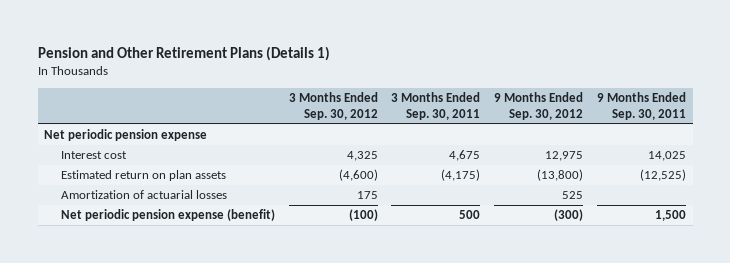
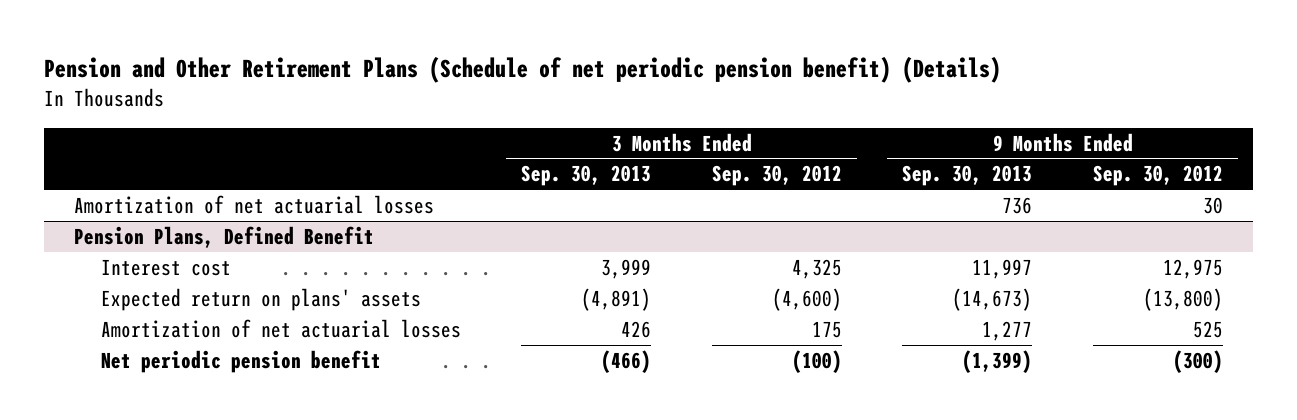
- Pension and Other Retirement Plans (Details 1)
+ Pension and Other Retirement Plans (Schedule of net periodic pension benefit) (Details)
- | 3 Months Ended Sep. 30, 2012 | 3 Months Ended Sep. 30, 2011 | 9 Months Ended Sep. 30, 2012 | 9 Months Ended Sep. 30, 2011
+ | 3 Months Ended Sep. 30, 2013 | 3 Months Ended Sep. 30, 2012 | 9 Months Ended Sep. 30, 2013 | 9 Months Ended Sep. 30, 2012
- Net periodic pension expense
+ Amortization of net actuarial losses | | | 736 | 30
+ Pension Plans, Defined Benefit
- Estimated return on plan assets | (4,600) | (4,175) | (13,800) | (12,525)
- Amortization of actuarial losses | 175 | | 525 |
- Net periodic pension expense (benefit) | (100) | 500 | (300) | 1,500
+ Expected return on plans' assets | (4,891) | (4,600) | (14,673) | (13,800)
+ Amortization of net actuarial losses | 426 | 175 | 1,277 | 525
+ Net periodic pension benefit | (466) | (100) | (1,399) | (300)

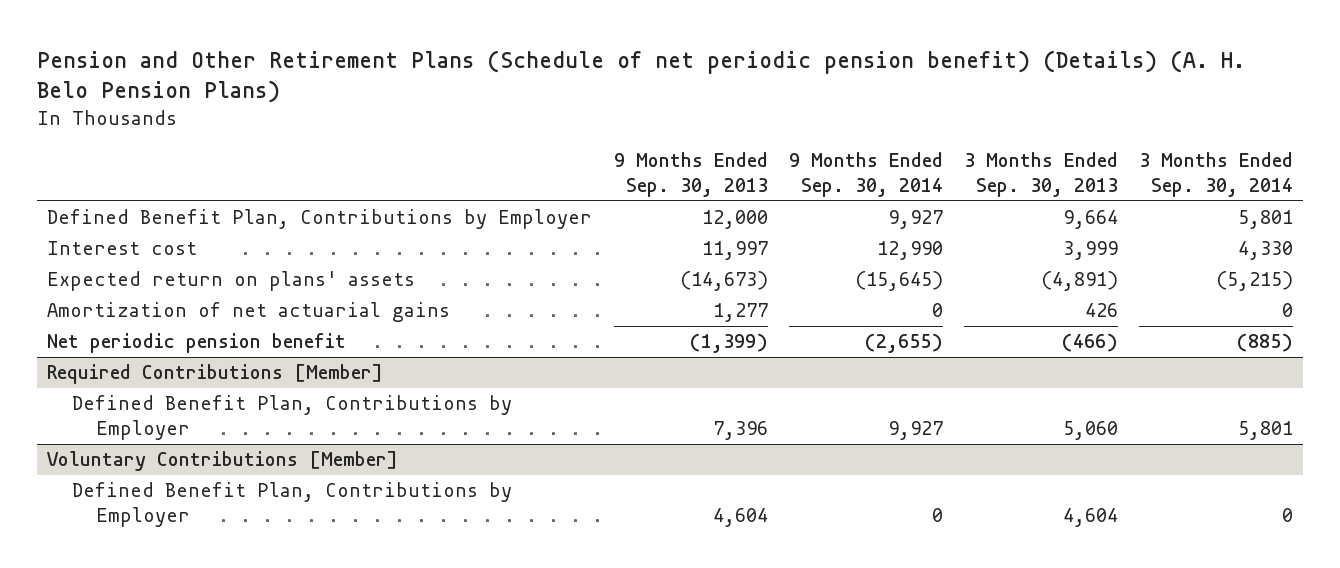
- Pension and Other Retirement Plans (Schedule of net periodic pension benefit) (Details)
+ Pension and Other Retirement Plans (Schedule of net periodic pension benefit) (Details) (A. H. Belo Pension Plans)
- | 3 Months Ended Sep. 30, 2013 | 3 Months Ended Sep. 30, 2012 | 9 Months Ended Sep. 30, 2013 | 9 Months Ended Sep. 30, 2012
+ | 9 Months Ended Sep. 30, 2013 | 9 Months Ended Sep. 30, 2014 | 3 Months Ended Sep. 30, 2013 | 3 Months Ended Sep. 30, 2014
- Amortization of net actuarial losses | | | 736 | 30
- Pension Plans, Defined Benefit
+ Defined Benefit Plan, Contributions by Employer | 12,000 | 9,927 | 9,664 | 5,801
- Amortization of net actuarial losses | 426 | 175 | 1,277 | 525
+ Amortization of net actuarial gains | 1,277 | 0 | 426 | 0
+ Required Contributions [Member]
+ Defined Benefit Plan, Contributions by Employer | 7,396 | 9,927 | 5,060 | 5,801
+ Voluntary Contributions [Member]
+ Defined Benefit Plan, Contributions by Employer | 4,604 | 0 | 4,604 | 0

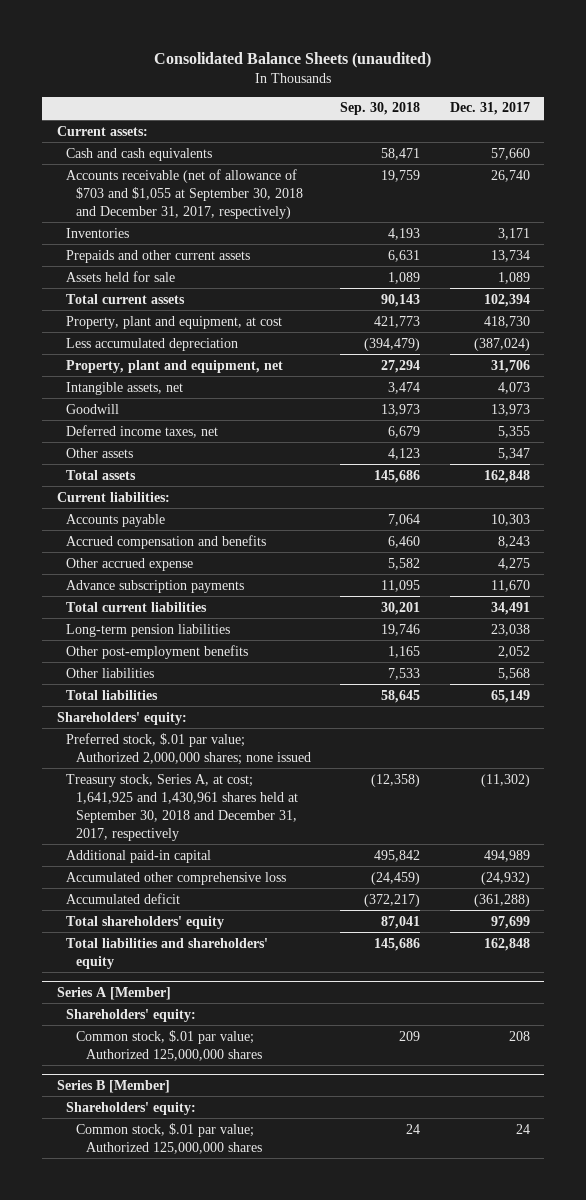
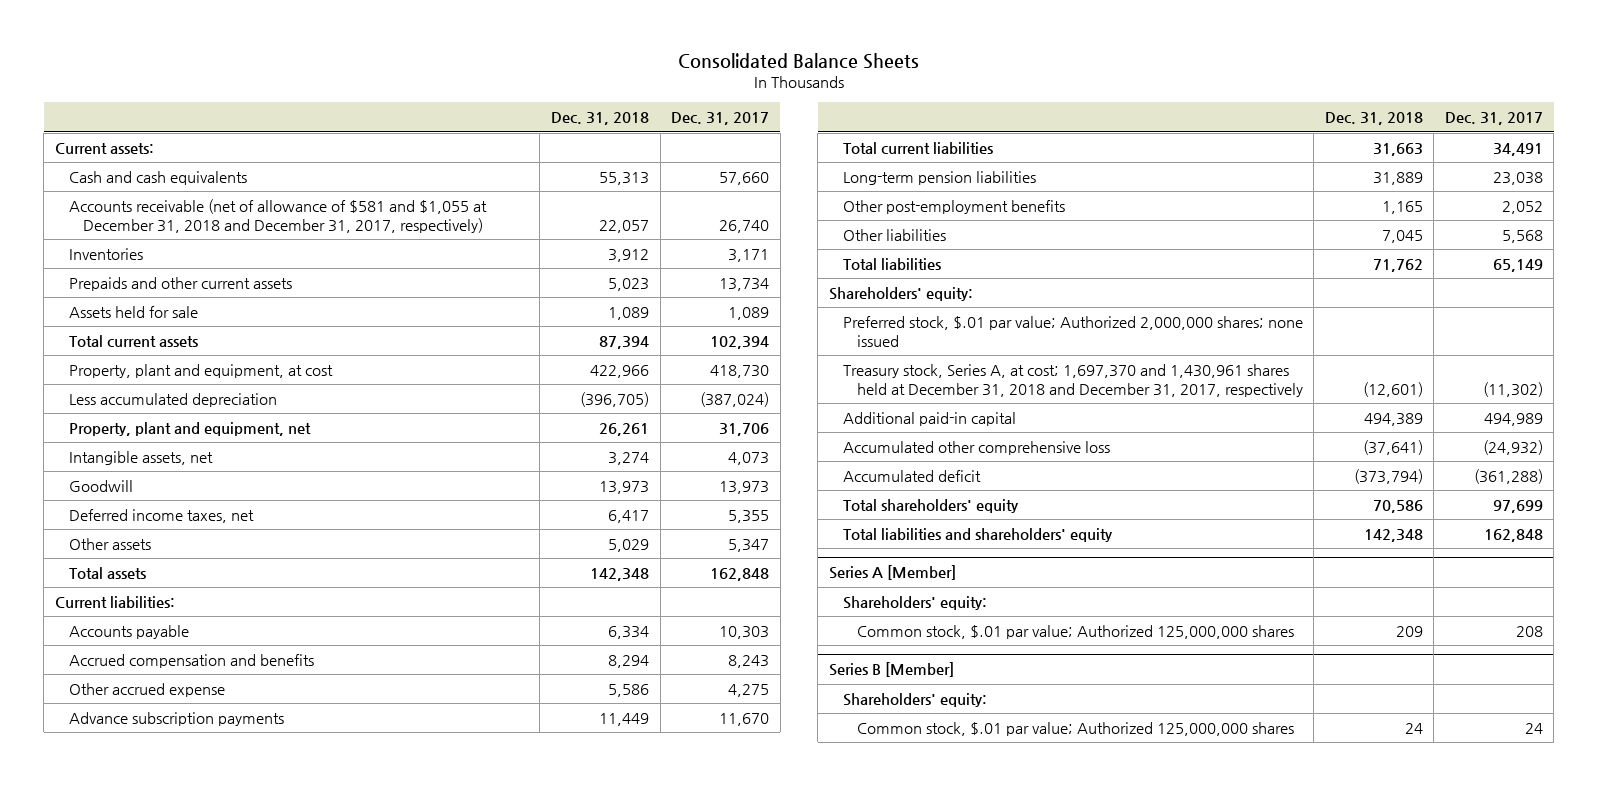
- Consolidated Balance Sheets (unaudited)
+ Consolidated Balance Sheets
- | Sep. 30, 2018 | Dec. 31, 2017
+ | Dec. 31, 2018 | Dec. 31, 2017
- Accounts receivable (net of allowance of $703 and $1,055 at September 30, 2018 and December 31, 2017, respectively) | 19,759 | 26,740
+ Accounts receivable (net of allowance of $581 and $1,055 at December 31, 2018 and December 31, 2017, respectively) | 22,057 | 26,740
- Treasury stock, Series A, at cost; 1,641,925 and 1,430,961 shares held at September 30, 2018 and December 31, 2017, respectively | (12,358) | (11,302)
+ Treasury stock, Series A, at cost; 1,697,370 and 1,430,961 shares held at December 31, 2018 and December 31, 2017, respectively | (12,601) | (11,302)

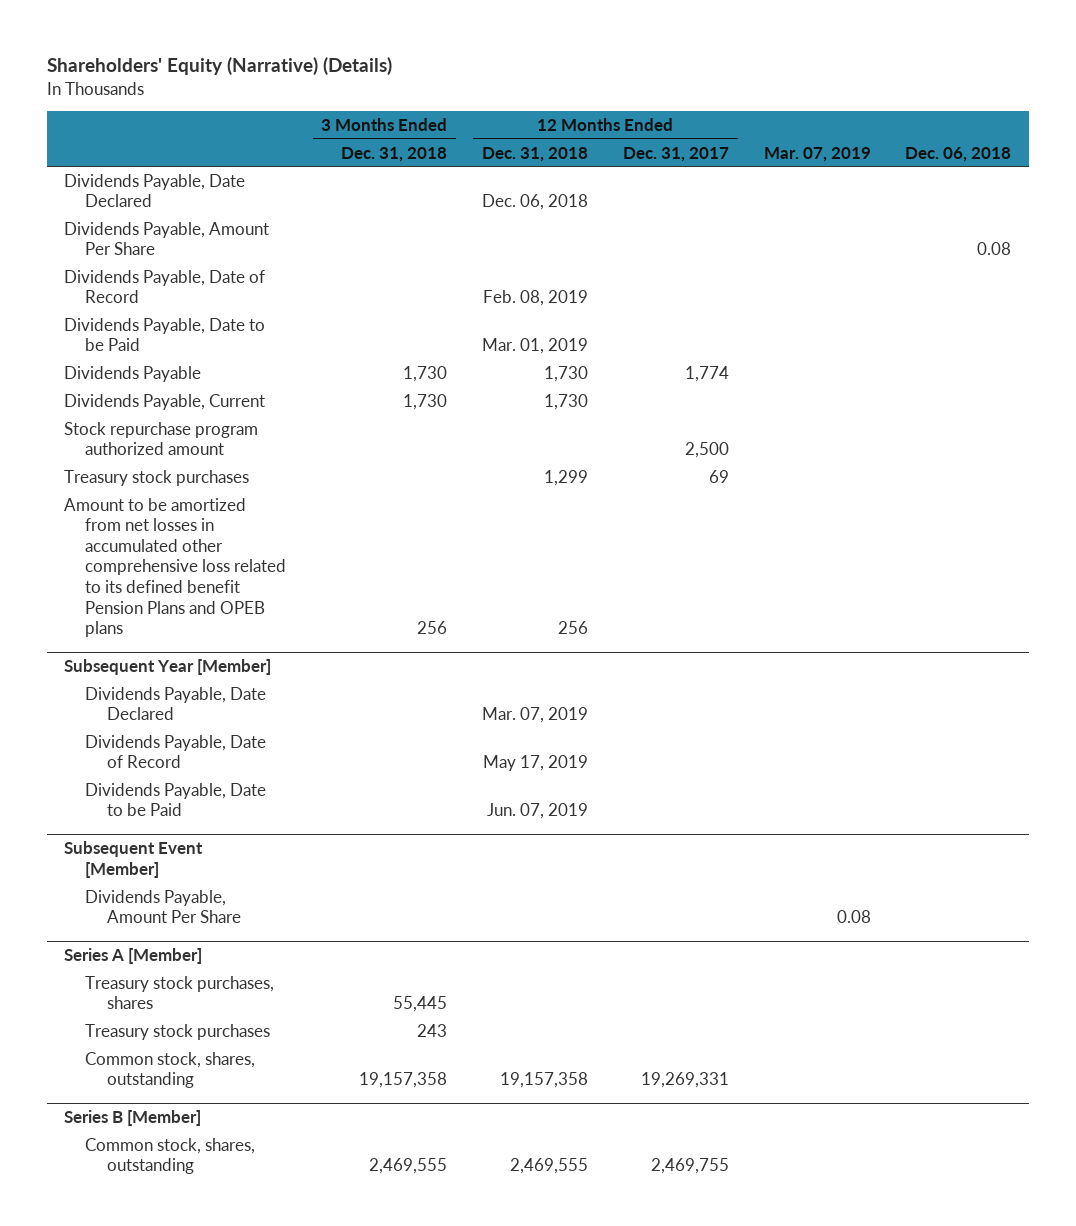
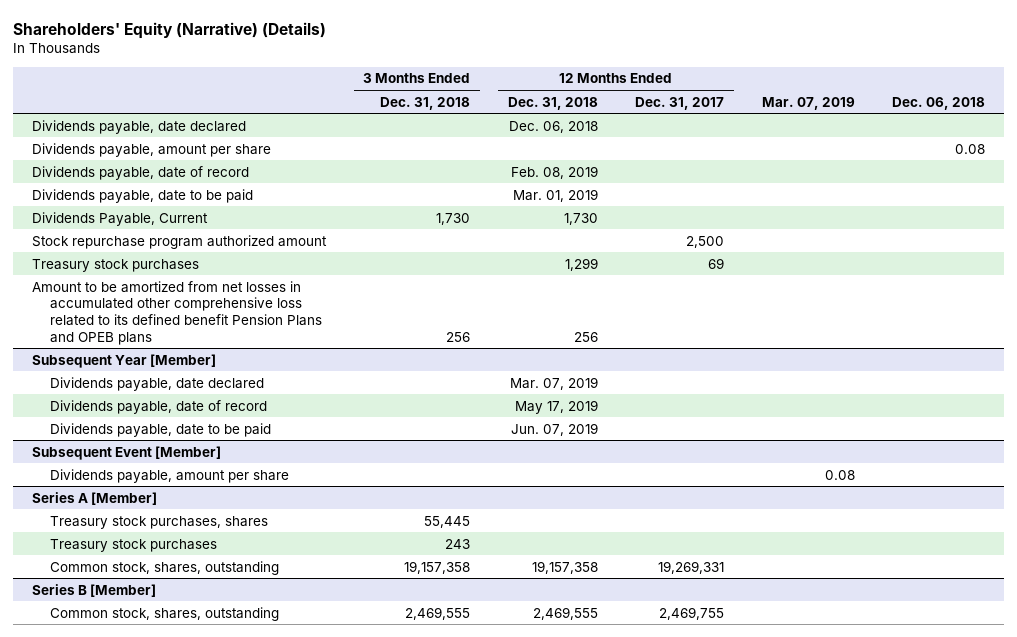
- Dividends Payable, Date Declared | | Dec. 06, 2018 | | |
- Dividends Payable, Amount Per Share | | | | | 0.08
- Dividends Payable, Date of Record | | Feb. 08, 2019 | | |
- Dividends Payable, Date to be Paid | | Mar. 01, 2019 | | |
- Dividends Payable | 1,730 | 1,730 | 1,774 | |
+ Dividends payable, date declared | | Dec. 06, 2018 | | |
+ Dividends payable, amount per share | | | | | 0.08
+ Dividends payable, date of record | | Feb. 08, 2019 | | |
+ Dividends payable, date to be paid | | Mar. 01, 2019 | | |
@ Subsequent Year [Member]
- Dividends Payable, Date Declared | | Mar. 07, 2019 | | |
- Dividends Payable, Date of Record | | May 17, 2019 | | |
- Dividends Payable, Date to be Paid | | Jun. 07, 2019 | | |
+ Dividends payable, date declared | | Mar. 07, 2019 | | |
+ Dividends payable, date of record | | May 17, 2019 | | |
+ Dividends payable, date to be paid | | Jun. 07, 2019 | | |
@ Subsequent Event [Member]
- Dividends Payable, Amount Per Share | | | | 0.08 |
+ Dividends payable, amount per share | | | | 0.08 |

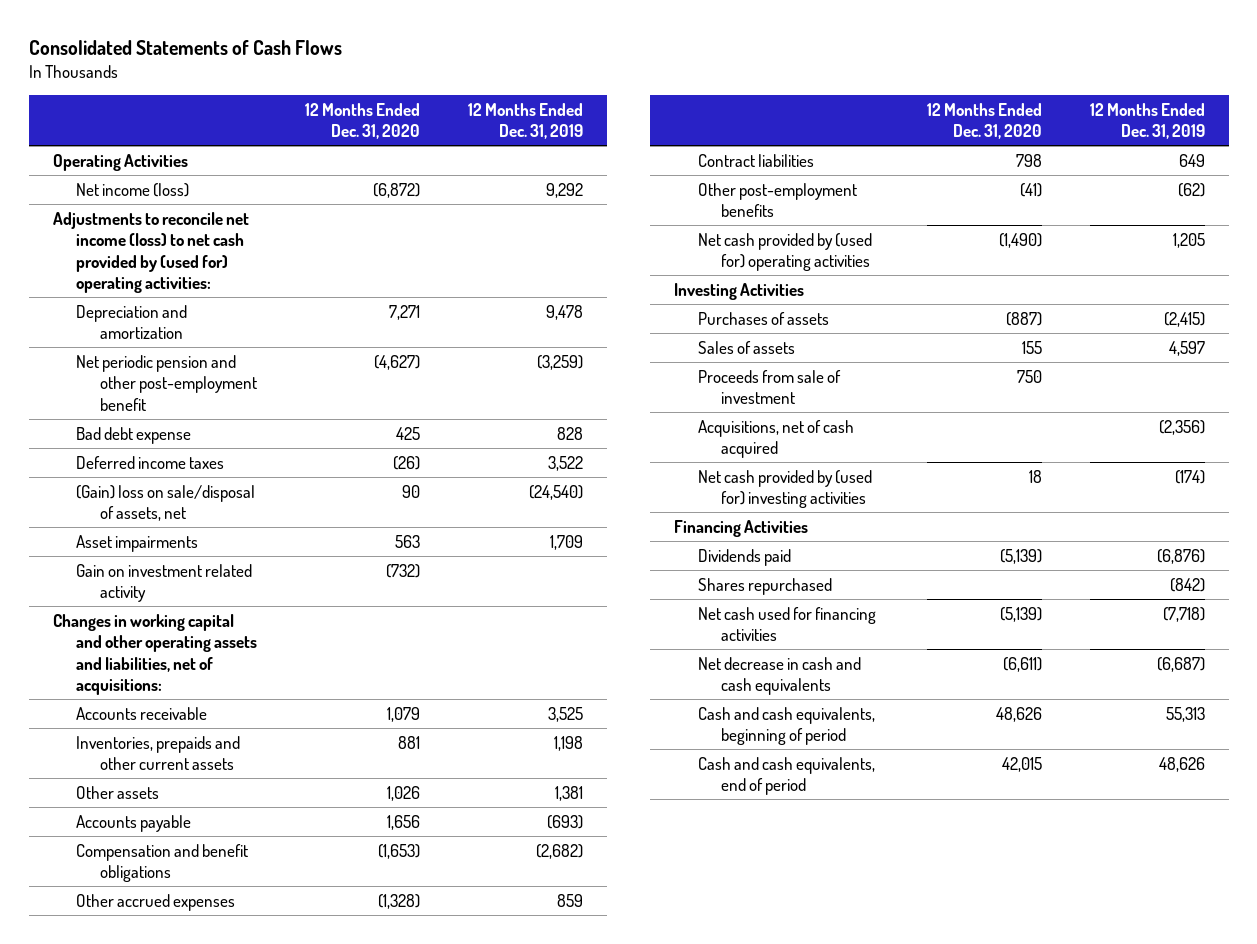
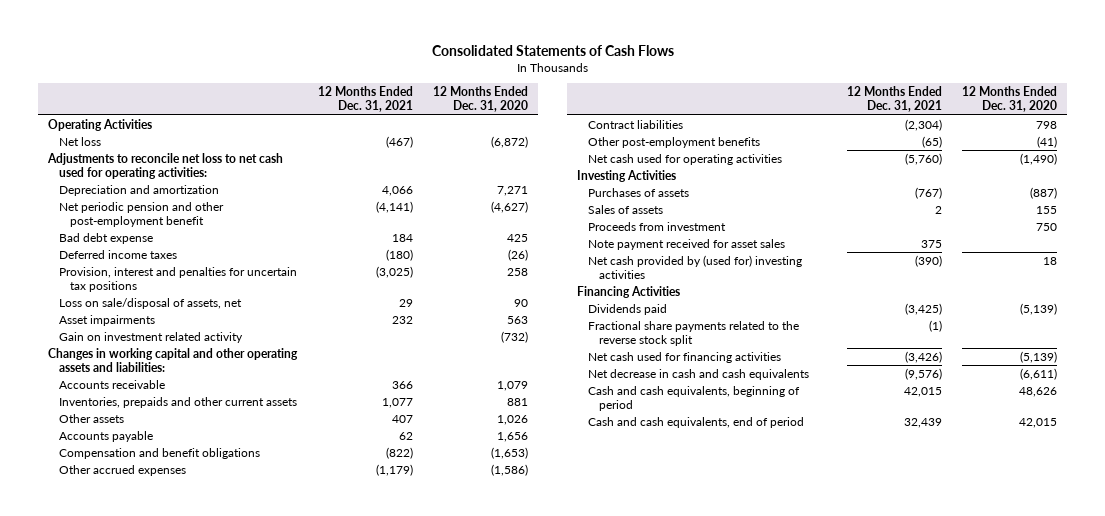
- | 12 Months Ended Dec. 31, 2020 | 12 Months Ended Dec. 31, 2019
+ | 12 Months Ended Dec. 31, 2021 | 12 Months Ended Dec. 31, 2020
- Net income (loss) | (6,872) | 9,292
- Adjustments to reconcile net income (loss) to net cash provided by (used for) operating activities:
+ Net loss | (467) | (6,872)
+ Adjustments to reconcile net loss to net cash used for operating activities:
- (Gain) loss on sale/disposal of assets, net | 90 | (24,540)
+ Provision, interest and penalties for uncertain tax positions | (3,025) | 258
+ Loss on sale/disposal of assets, net | 29 | 90
- Changes in working capital and other operating assets and liabilities, net of acquisitions:
+ Changes in working capital and other operating assets and liabilities:
- Other accrued expenses | (1,328) | 859
+ Other accrued expenses | (1,179) | (1,586)
- Net cash provided by (used for) operating activities | (1,490) | 1,205
+ Net cash used for operating activities | (5,760) | (1,490)
- Proceeds from sale of investment | 750 |
- Acquisitions, net of cash acquired | | (2,356)
+ Proceeds from investment | | 750
+ Note payment received for asset sales | 375 |
- Shares repurchased | | (842)
+ Fractional share payments related to the reverse stock split | (1) |

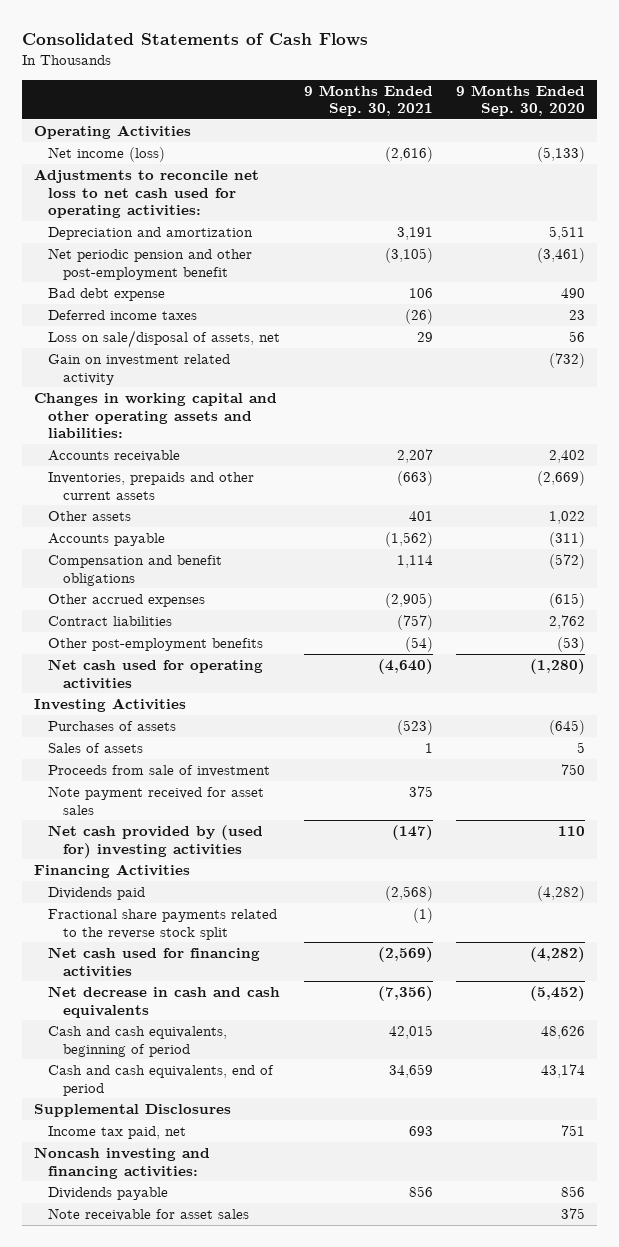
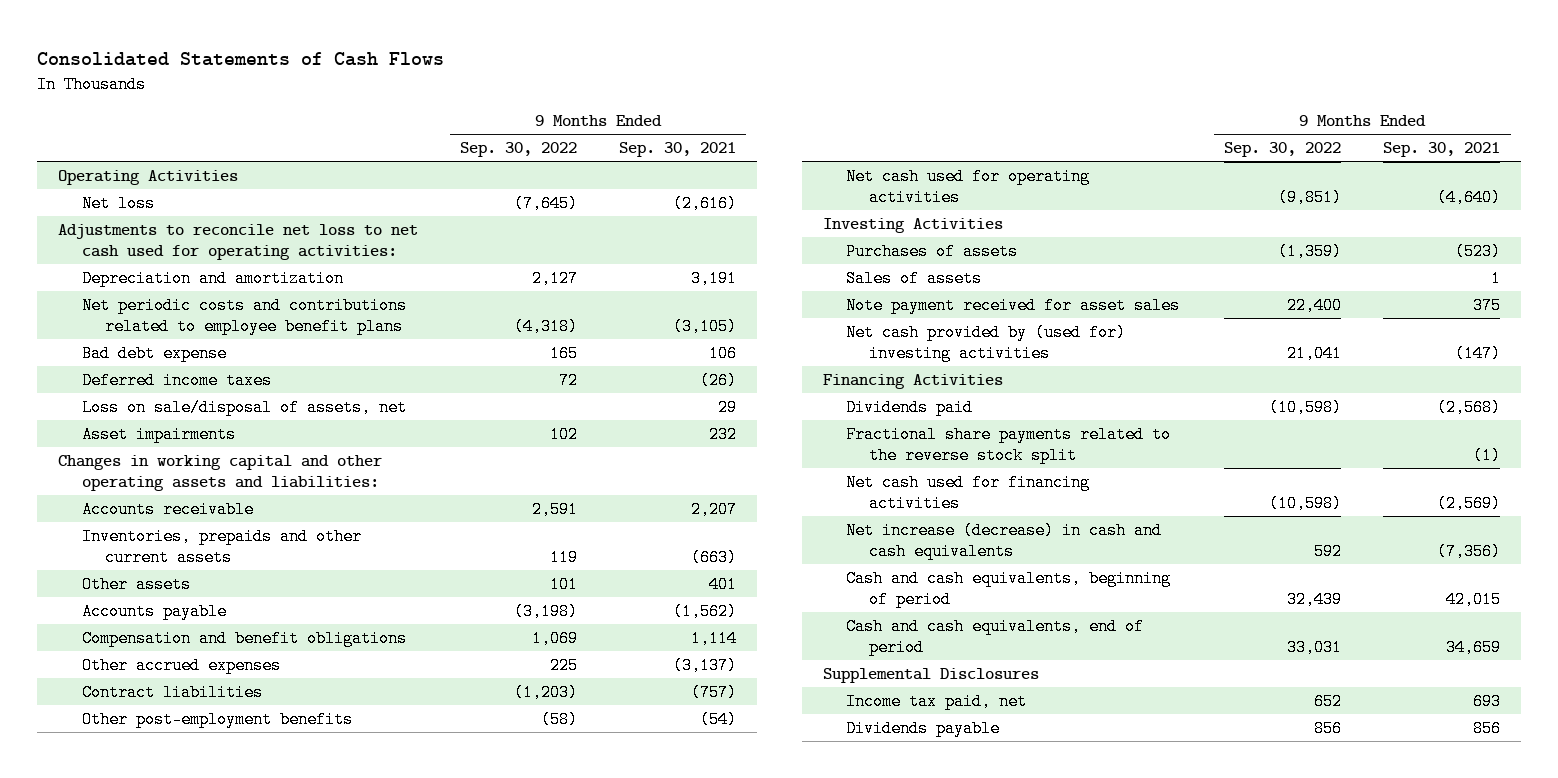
- | 9 Months Ended Sep. 30, 2021 | 9 Months Ended Sep. 30, 2020
+ | 9 Months Ended Sep. 30, 2022 | 9 Months Ended Sep. 30, 2021
- Net income (loss) | (2,616) | (5,133)
+ Net loss | (7,645) | (2,616)
- Net periodic pension and other post-employment benefit | (3,105) | (3,461)
+ Net periodic costs and contributions related to employee benefit plans | (4,318) | (3,105)
- Gain on investment related activity | | (732)
+ Asset impairments | 102 | 232
- Other accrued expenses | (2,905) | (615)
+ Other accrued expenses | 225 | (3,137)
- Proceeds from sale of investment | | 750
- Net decrease in cash and cash equivalents | (7,356) | (5,452)
+ Net increase (decrease) in cash and cash equivalents | 592 | (7,356)
- Noncash investing and financing activities:
- Note receivable for asset sales | | 375

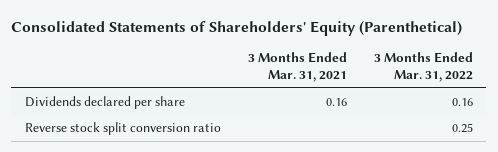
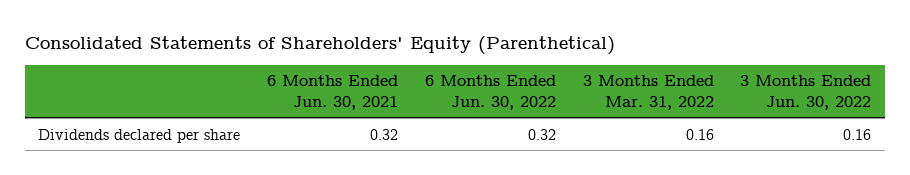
- | 3 Months Ended Mar. 31, 2021 | 3 Months Ended Mar. 31, 2022
+ | 6 Months Ended Jun. 30, 2021 | 6 Months Ended Jun. 30, 2022 | 3 Months Ended Mar. 31, 2022 | 3 Months Ended Jun. 30, 2022
- Reverse stock split conversion ratio | | 0.25

